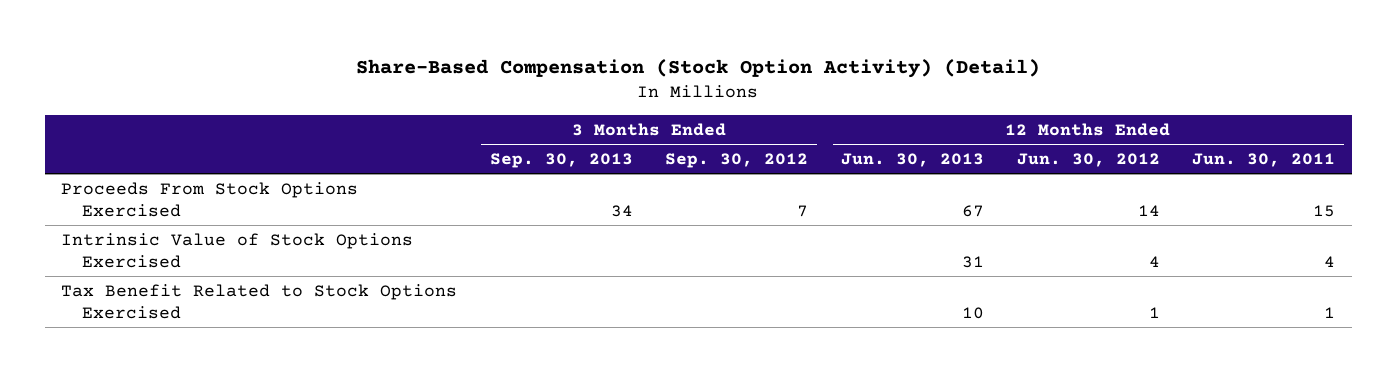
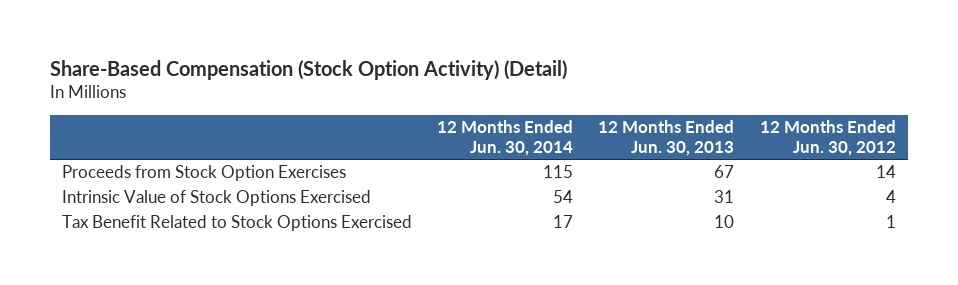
- | 3 Months Ended Sep. 30, 2013 | 3 Months Ended Sep. 30, 2012 | 12 Months Ended Jun. 30, 2013 | 12 Months Ended Jun. 30, 2012 | 12 Months Ended Jun. 30, 2011
+ | 12 Months Ended Jun. 30, 2014 | 12 Months Ended Jun. 30, 2013 | 12 Months Ended Jun. 30, 2012
- Proceeds From Stock Options Exercised | 34 | 7 | 67 | 14 | 15
+ Proceeds from Stock Option Exercises | 115 | 67 | 14

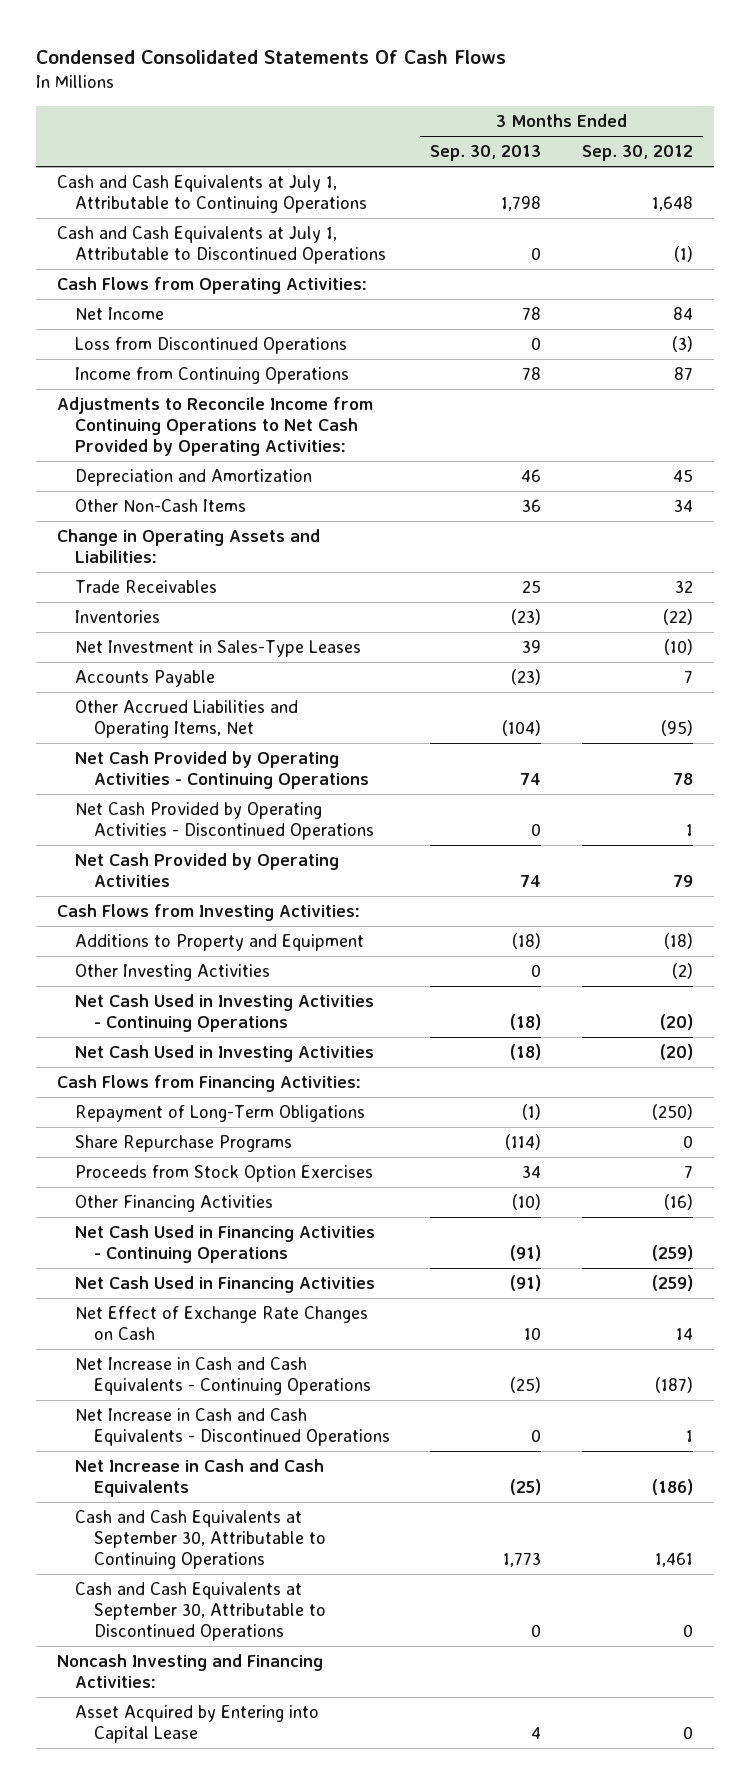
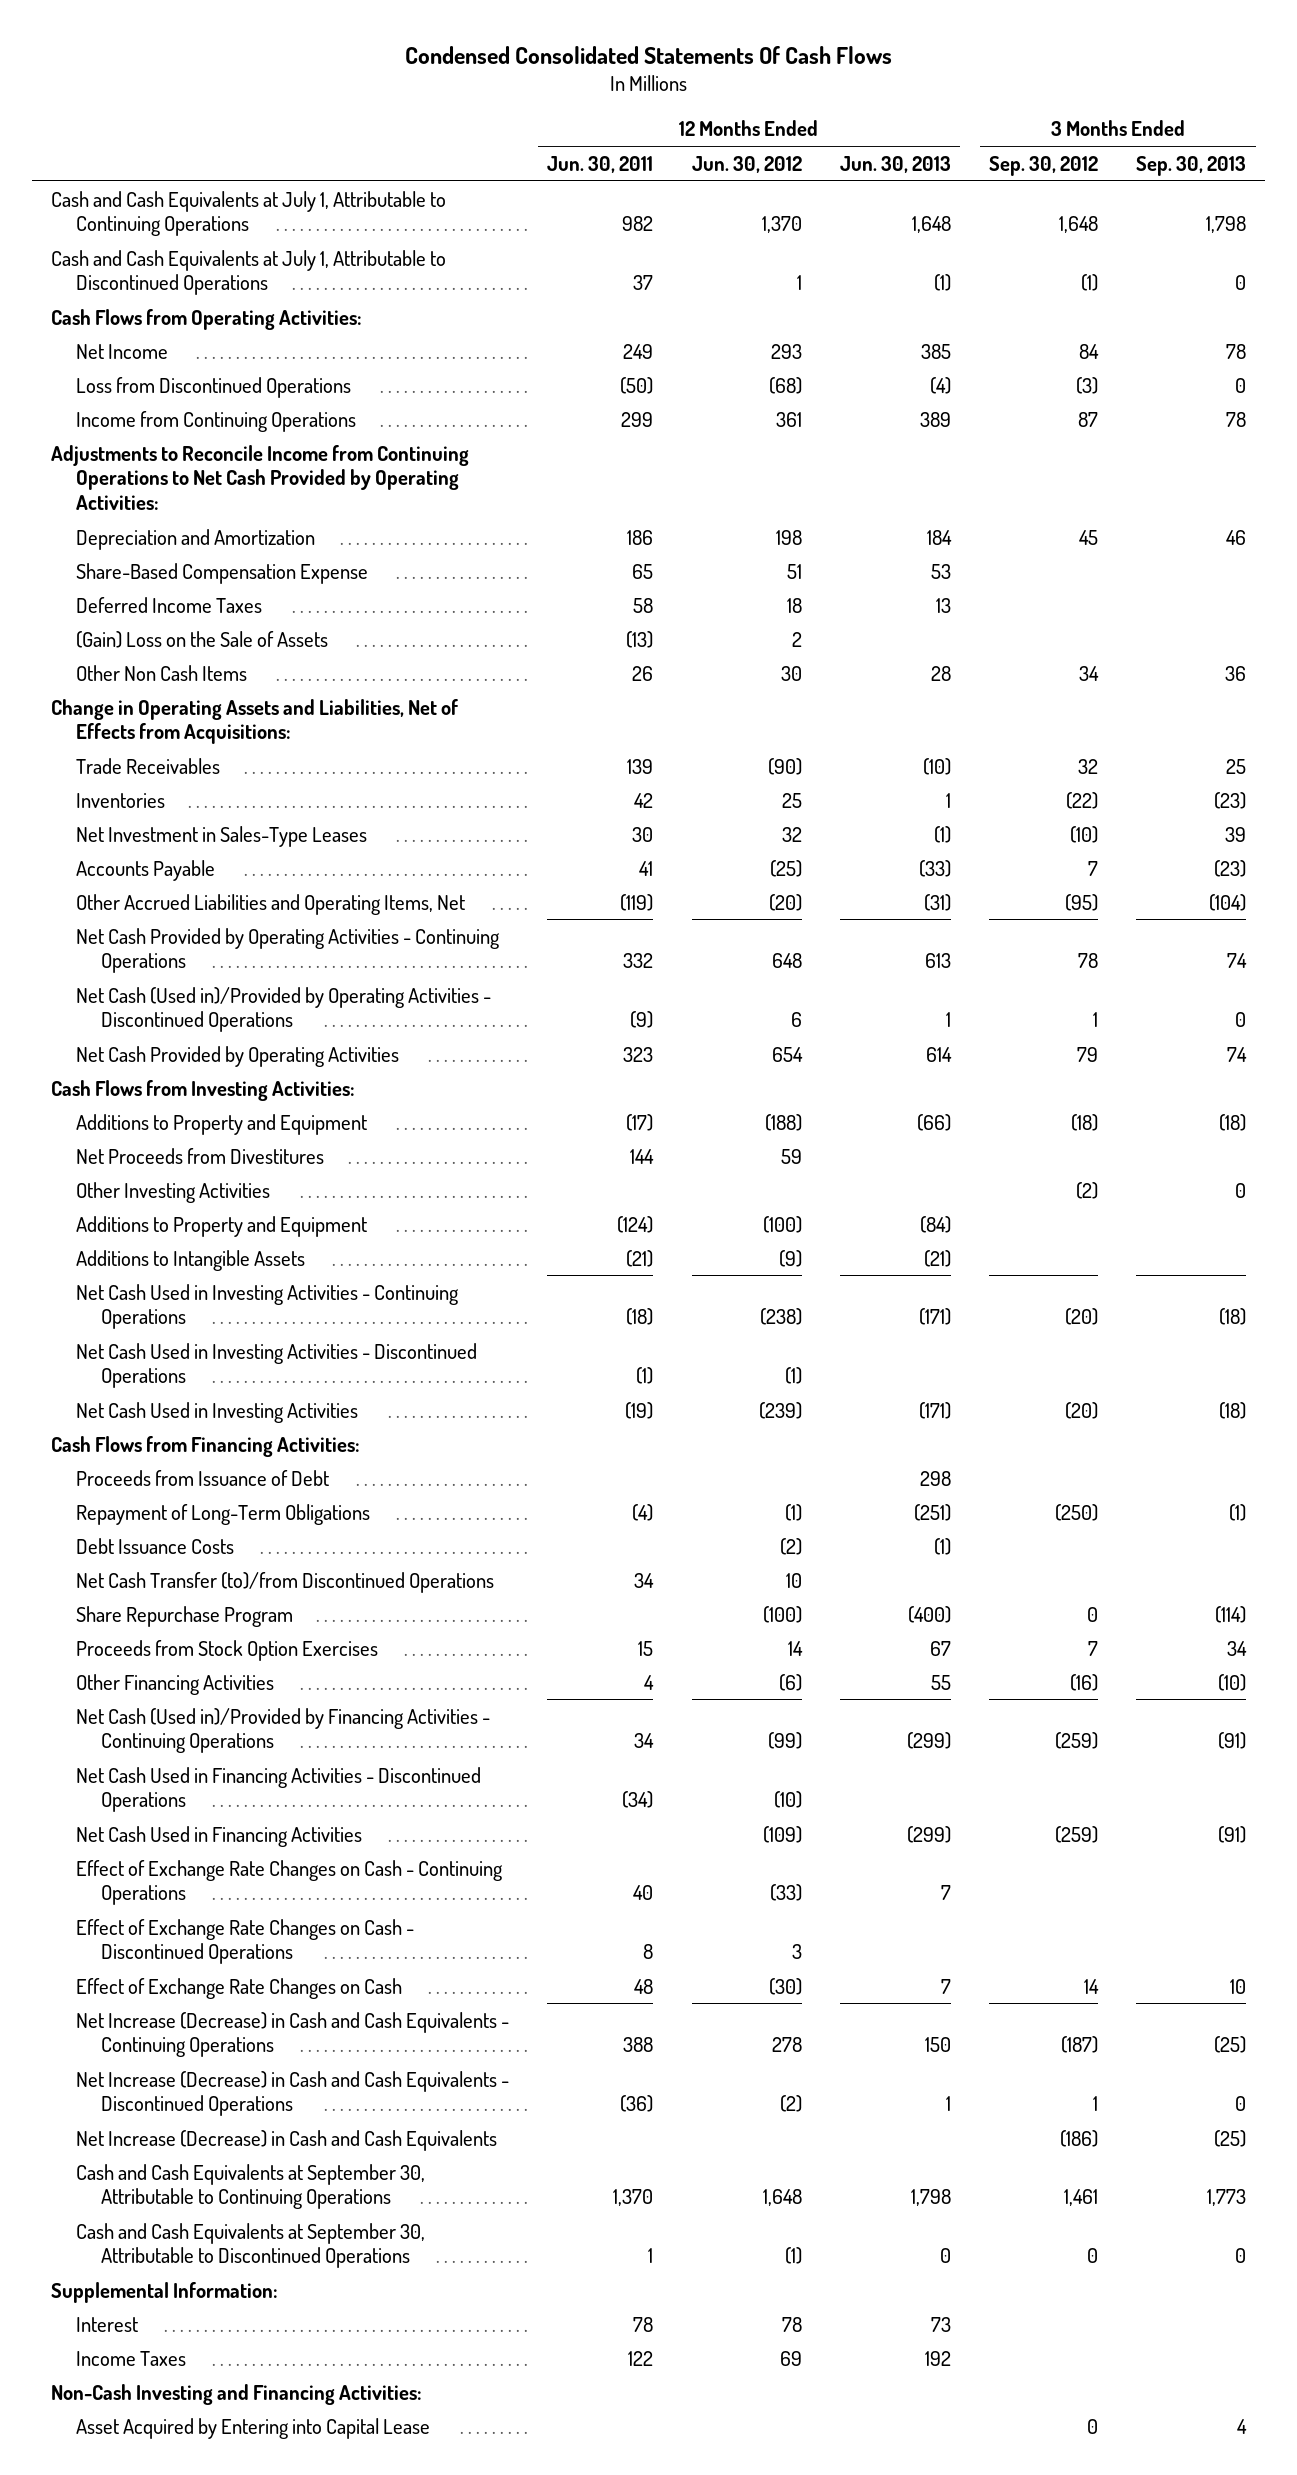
- | 3 Months Ended Sep. 30, 2013 | 3 Months Ended Sep. 30, 2012
+ | 12 Months Ended Jun. 30, 2011 | 12 Months Ended Jun. 30, 2012 | 12 Months Ended Jun. 30, 2013 | 3 Months Ended Sep. 30, 2012 | 3 Months Ended Sep. 30, 2013
- Other Non-Cash Items | 36 | 34
- Change in Operating Assets and Liabilities:
+ Share-Based Compensation Expense | 65 | 51 | 53 | |
+ Deferred Income Taxes | 58 | 18 | 13 | |
+ (Gain) Loss on the Sale of Assets | (13) | 2 | | |
+ Other Non Cash Items | 26 | 30 | 28 | 34 | 36
+ Change in Operating Assets and Liabilities, Net of Effects from Acquisitions:
- Net Cash Provided by Operating Activities - Discontinued Operations | 0 | 1
+ Net Cash (Used in)/Provided by Operating Activities - Discontinued Operations | (9) | 6 | 1 | 1 | 0
+ Net Proceeds from Divestitures | 144 | 59 | | |
+ Additions to Property and Equipment | (124) | (100) | (84) | |
+ Additions to Intangible Assets | (21) | (9) | (21) | |
+ Net Cash Used in Investing Activities - Discontinued Operations | (1) | (1) | | |
+ Proceeds from Issuance of Debt | | | 298 | |
- Share Repurchase Programs | (114) | 0
+ Debt Issuance Costs | | (2) | (1) | |
+ Net Cash Transfer (to)/from Discontinued Operations | 34 | 10 | | |
+ Share Repurchase Program | | (100) | (400) | 0 | (114)
- Net Cash Used in Financing Activities - Continuing Operations | (91) | (259)
+ Net Cash (Used in)/Provided by Financing Activities - Continuing Operations | 34 | (99) | (299) | (259) | (91)
+ Net Cash Used in Financing Activities - Discontinued Operations | (34) | (10) | | |
- Net Effect of Exchange Rate Changes on Cash | 10 | 14
- Net Increase in Cash and Cash Equivalents - Continuing Operations | (25) | (187)
- Net Increase in Cash and Cash Equivalents - Discontinued Operations | 0 | 1
- Net Increase in Cash and Cash Equivalents | (25) | (186)
+ Effect of Exchange Rate Changes on Cash - Continuing Operations | 40 | (33) | 7 | |
+ Effect of Exchange Rate Changes on Cash - Discontinued Operations | 8 | 3 | | |
+ Effect of Exchange Rate Changes on Cash | 48 | (30) | 7 | 14 | 10
+ Net Increase (Decrease) in Cash and Cash Equivalents - Continuing Operations | 388 | 278 | 150 | (187) | (25)
+ Net Increase (Decrease) in Cash and Cash Equivalents - Discontinued Operations | (36) | (2) | 1 | 1 | 0
+ Net Increase (Decrease) in Cash and Cash Equivalents | | | | (186) | (25)
- Noncash Investing and Financing Activities:
+ Supplemental Information:
+ Interest | 78 | 78 | 73 | |
+ Income Taxes | 122 | 69 | 192 | |
+ Non-Cash Investing and Financing Activities:

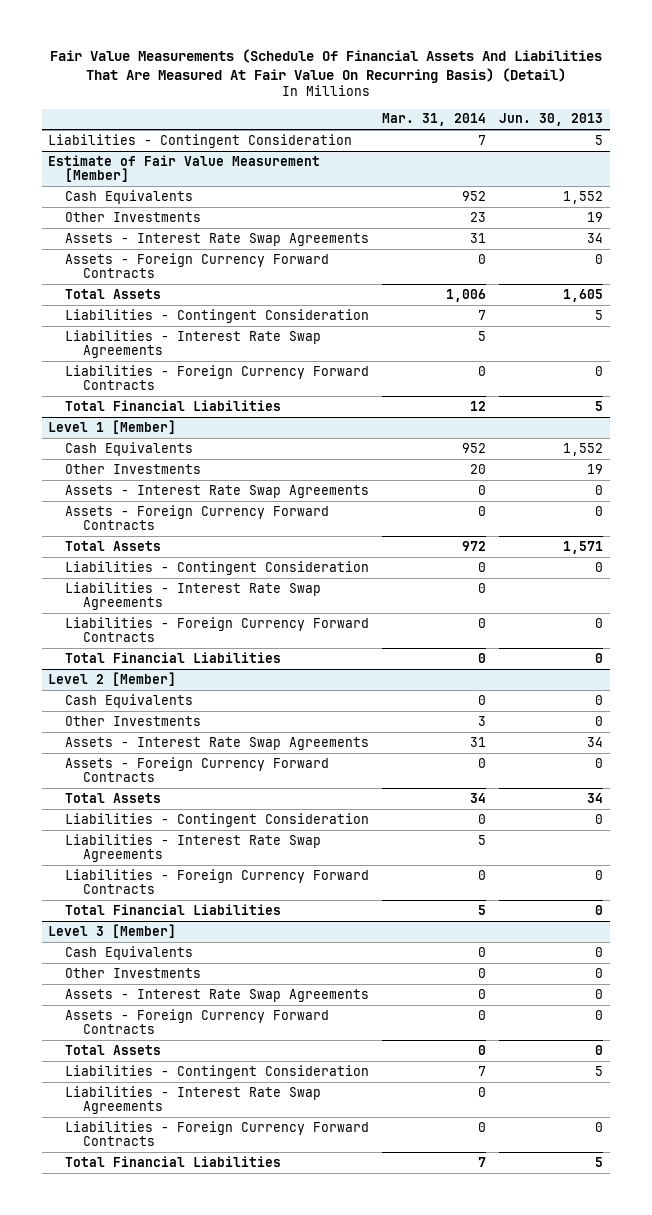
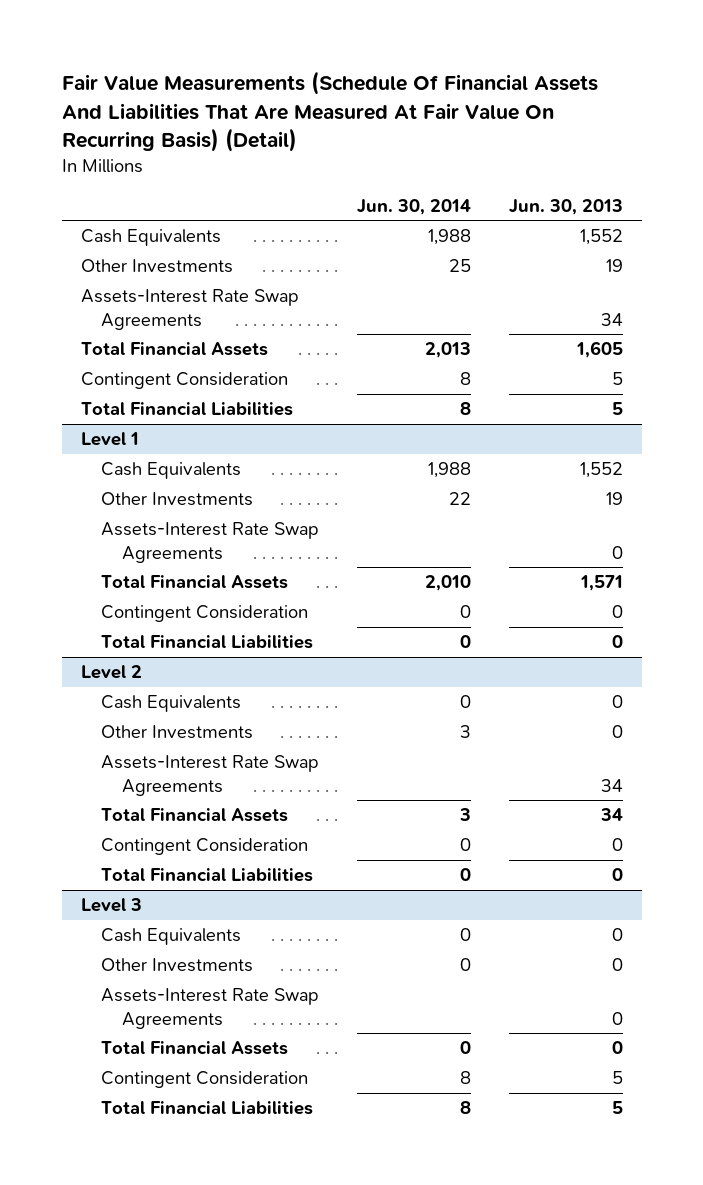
- | Mar. 31, 2014 | Jun. 30, 2013
+ | Jun. 30, 2014 | Jun. 30, 2013
- Liabilities - Contingent Consideration | 7 | 5
- Estimate of Fair Value Measurement [Member]
- Assets - Interest Rate Swap Agreements | 31 | 34
- Assets - Foreign Currency Forward Contracts | 0 | 0
- Total Assets | 1,006 | 1,605
- Liabilities - Contingent Consideration | 7 | 5
- Liabilities - Interest Rate Swap Agreements | 5 |
- Liabilities - Foreign Currency Forward Contracts | 0 | 0
+ Assets-Interest Rate Swap Agreements | | 34
+ Total Financial Assets | 2,013 | 1,605
+ Contingent Consideration | 8 | 5
- Level 1 [Member]
+ Level 1
- Assets - Interest Rate Swap Agreements | 0 | 0
- Assets - Foreign Currency Forward Contracts | 0 | 0
- Total Assets | 972 | 1,571
- Liabilities - Contingent Consideration | 0 | 0
- Liabilities - Interest Rate Swap Agreements | 0 |
- Liabilities - Foreign Currency Forward Contracts | 0 | 0
+ Assets-Interest Rate Swap Agreements | | 0
+ Total Financial Assets | 2,010 | 1,571
+ Contingent Consideration | 0 | 0
- Level 2 [Member]
+ Level 2
- Assets - Interest Rate Swap Agreements | 31 | 34
- Assets - Foreign Currency Forward Contracts | 0 | 0
- Total Assets | 34 | 34
- Liabilities - Contingent Consideration | 0 | 0
- Liabilities - Interest Rate Swap Agreements | 5 |
- Liabilities - Foreign Currency Forward Contracts | 0 | 0
+ Assets-Interest Rate Swap Agreements | | 34
+ Total Financial Assets | 3 | 34
+ Contingent Consideration | 0 | 0
- Level 3 [Member]
+ Level 3
- Assets - Interest Rate Swap Agreements | 0 | 0
- Assets - Foreign Currency Forward Contracts | 0 | 0
- Total Assets | 0 | 0
- Liabilities - Contingent Consideration | 7 | 5
- Liabilities - Interest Rate Swap Agreements | 0 |
- Liabilities - Foreign Currency Forward Contracts | 0 | 0
+ Assets-Interest Rate Swap Agreements | | 0
+ Total Financial Assets | 0 | 0
+ Contingent Consideration | 8 | 5

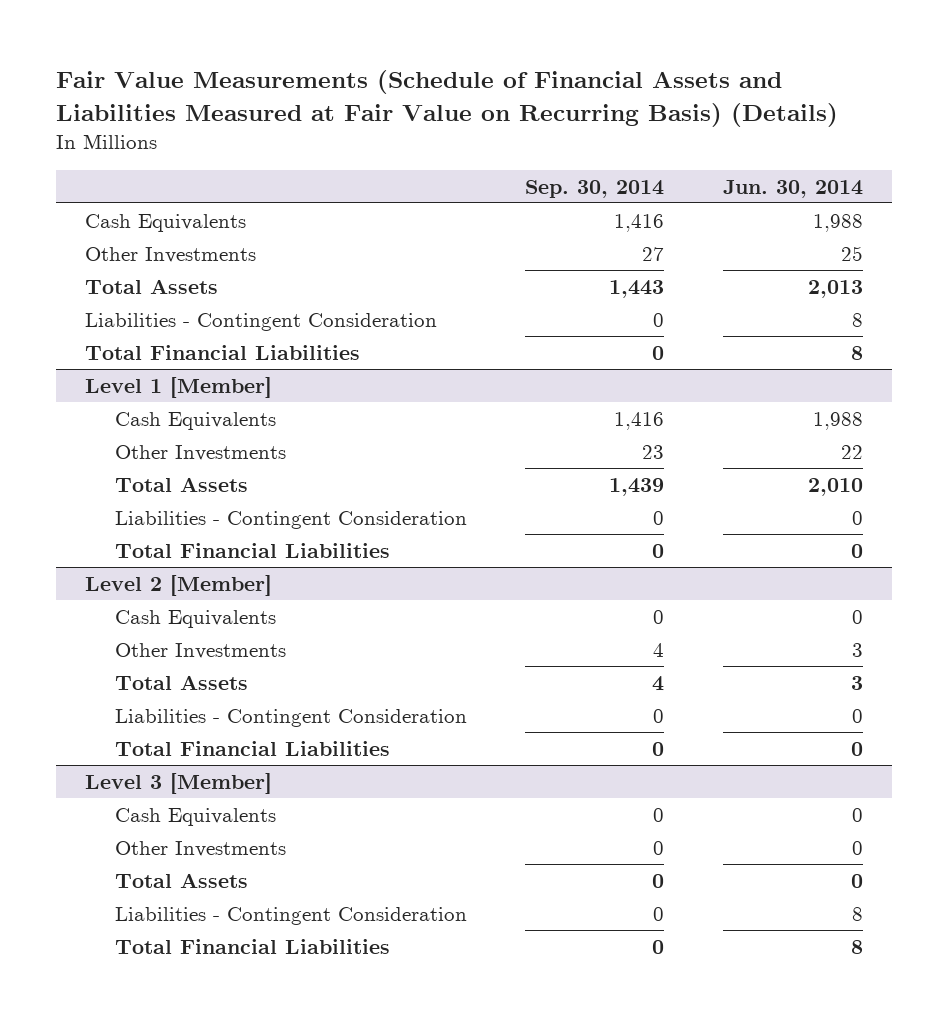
- Fair Value Measurements (Schedule Of Financial Assets And Liabilities That Are Measured At Fair Value On Recurring Basis) (Detail)
+ Fair Value Measurements (Schedule of Financial Assets and Liabilities Measured at Fair Value on Recurring Basis) (Details)
- | Jun. 30, 2014 | Jun. 30, 2013
+ | Sep. 30, 2014 | Jun. 30, 2014
- Assets-Interest Rate Swap Agreements | | 34
- Total Financial Assets | 2,013 | 1,605
- Contingent Consideration | 8 | 5
+ Total Assets | 1,443 | 2,013
+ Liabilities - Contingent Consideration | 0 | 8
- Level 1
+ Level 1 [Member]
- Assets-Interest Rate Swap Agreements | | 0
- Total Financial Assets | 2,010 | 1,571
- Contingent Consideration | 0 | 0
+ Total Assets | 1,439 | 2,010
+ Liabilities - Contingent Consideration | 0 | 0
- Level 2
+ Level 2 [Member]
- Assets-Interest Rate Swap Agreements | | 34
- Total Financial Assets | 3 | 34
- Contingent Consideration | 0 | 0
+ Total Assets | 4 | 3
+ Liabilities - Contingent Consideration | 0 | 0
- Level 3
+ Level 3 [Member]
- Assets-Interest Rate Swap Agreements | | 0
- Total Financial Assets | 0 | 0
- Contingent Consideration | 8 | 5
+ Total Assets | 0 | 0
+ Liabilities - Contingent Consideration | 0 | 8

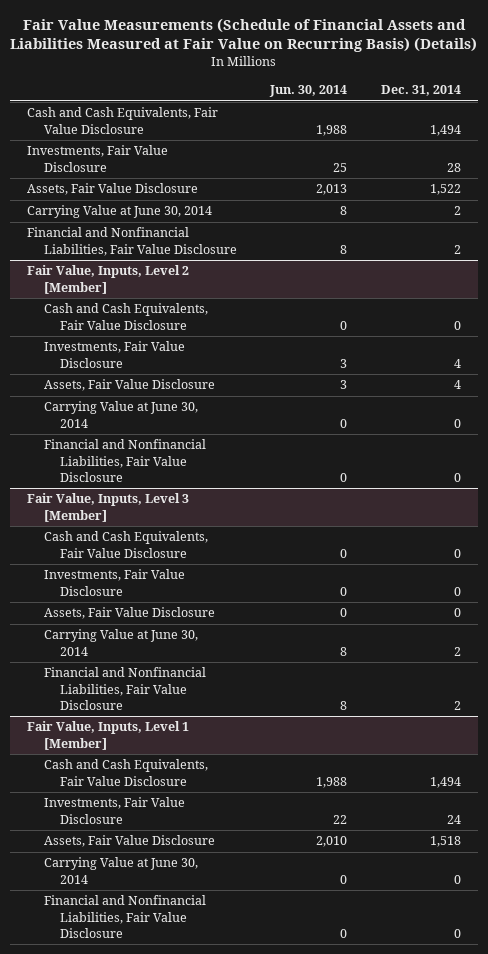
- | Sep. 30, 2014 | Jun. 30, 2014
+ | Jun. 30, 2014 | Dec. 31, 2014
- Cash Equivalents | 1,416 | 1,988
- Other Investments | 27 | 25
- Total Assets | 1,443 | 2,013
- Liabilities - Contingent Consideration | 0 | 8
- Total Financial Liabilities | 0 | 8
- Level 1 [Member]
- Cash Equivalents | 1,416 | 1,988
- Other Investments | 23 | 22
- Total Assets | 1,439 | 2,010
- Liabilities - Contingent Consideration | 0 | 0
- Total Financial Liabilities | 0 | 0
- Level 2 [Member]
- Cash Equivalents | 0 | 0
- Other Investments | 4 | 3
- Total Assets | 4 | 3
- Liabilities - Contingent Consideration | 0 | 0
- Total Financial Liabilities | 0 | 0
- Level 3 [Member]
- Cash Equivalents | 0 | 0
- Other Investments | 0 | 0
- Total Assets | 0 | 0
- Liabilities - Contingent Consideration | 0 | 8
- Total Financial Liabilities | 0 | 8
+ Cash and Cash Equivalents, Fair Value Disclosure | 1,988 | 1,494
+ Investments, Fair Value Disclosure | 25 | 28
+ Assets, Fair Value Disclosure | 2,013 | 1,522
+ Carrying Value at June 30, 2014 | 8 | 2
+ Financial and Nonfinancial Liabilities, Fair Value Disclosure | 8 | 2
+ Fair Value, Inputs, Level 2 [Member]
+ Cash and Cash Equivalents, Fair Value Disclosure | 0 | 0
+ Investments, Fair Value Disclosure | 3 | 4
+ Assets, Fair Value Disclosure | 3 | 4
+ Carrying Value at June 30, 2014 | 0 | 0
+ Financial and Nonfinancial Liabilities, Fair Value Disclosure | 0 | 0
+ Fair Value, Inputs, Level 3 [Member]
+ Cash and Cash Equivalents, Fair Value Disclosure | 0 | 0
+ Investments, Fair Value Disclosure | 0 | 0
+ Assets, Fair Value Disclosure | 0 | 0
+ Carrying Value at June 30, 2014 | 8 | 2
+ Financial and Nonfinancial Liabilities, Fair Value Disclosure | 8 | 2
+ Fair Value, Inputs, Level 1 [Member]
+ Cash and Cash Equivalents, Fair Value Disclosure | 1,988 | 1,494
+ Investments, Fair Value Disclosure | 22 | 24
+ Assets, Fair Value Disclosure | 2,010 | 1,518
+ Carrying Value at June 30, 2014 | 0 | 0
+ Financial and Nonfinancial Liabilities, Fair Value Disclosure | 0 | 0

